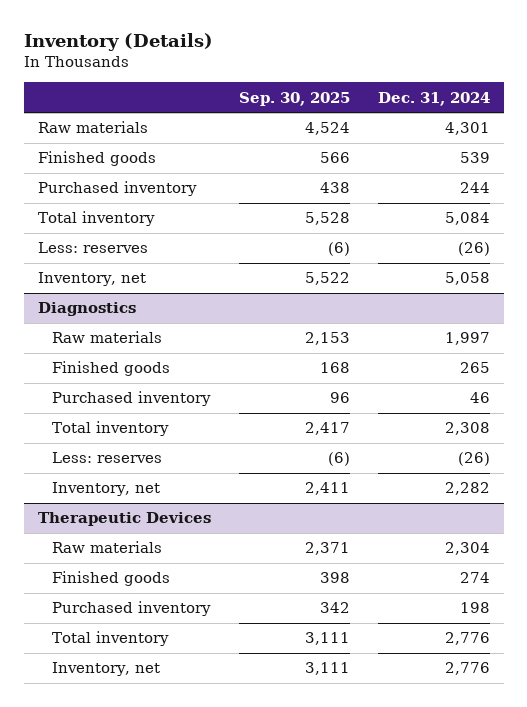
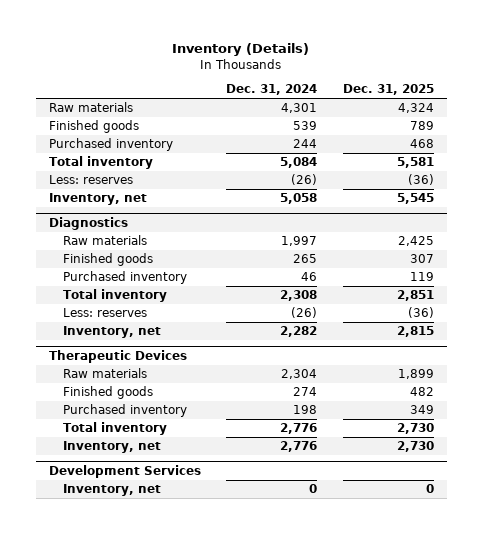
- | Sep. 30, 2025 | Dec. 31, 2024
+ | Dec. 31, 2024 | Dec. 31, 2025
+ Development Services
+ Inventory, net | 0 | 0

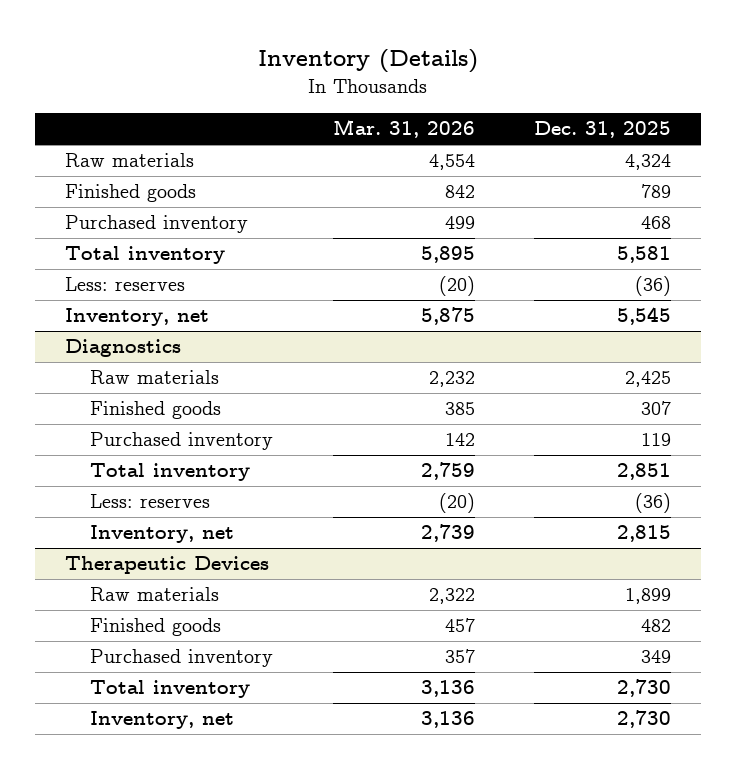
- | Dec. 31, 2024 | Dec. 31, 2025
+ | Mar. 31, 2026 | Dec. 31, 2025
- Development Services
- Inventory, net | 0 | 0

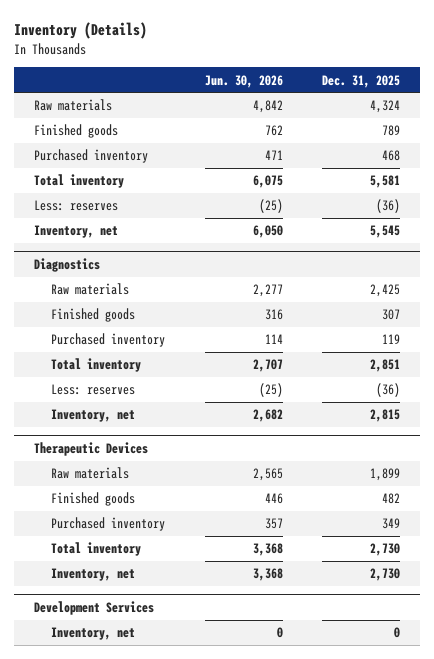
- | Mar. 31, 2026 | Dec. 31, 2025
+ | Jun. 30, 2026 | Dec. 31, 2025
+ Development Services
+ Inventory, net | 0 | 0

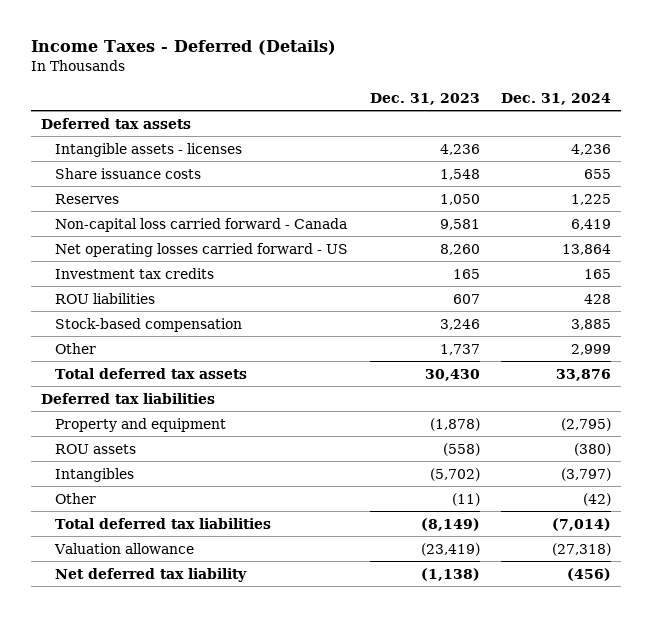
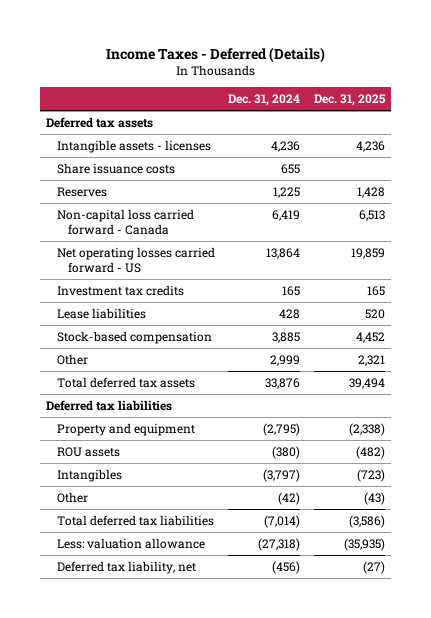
- | Dec. 31, 2023 | Dec. 31, 2024
+ | Dec. 31, 2024 | Dec. 31, 2025
- ROU liabilities | 607 | 428
+ Lease liabilities | 428 | 520
- Valuation allowance | (23,419) | (27,318)
- Net deferred tax liability | (1,138) | (456)
+ Less: valuation allowance | (27,318) | (35,935)
+ Deferred tax liability, net | (456) | (27)

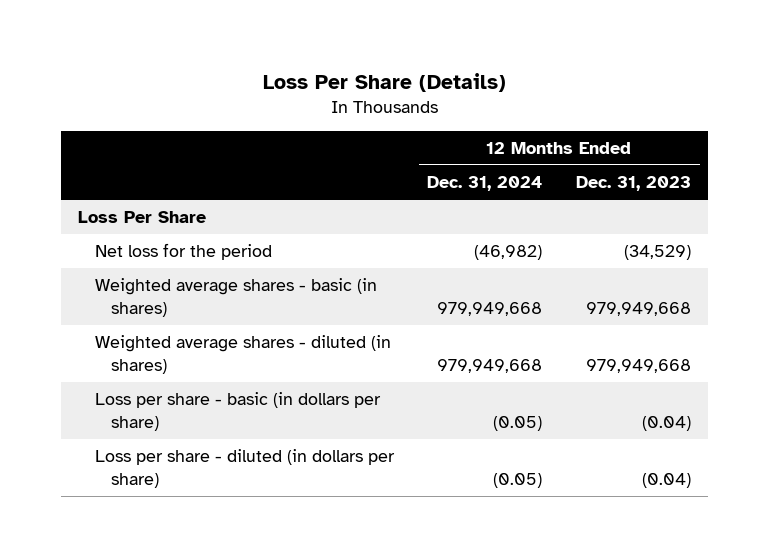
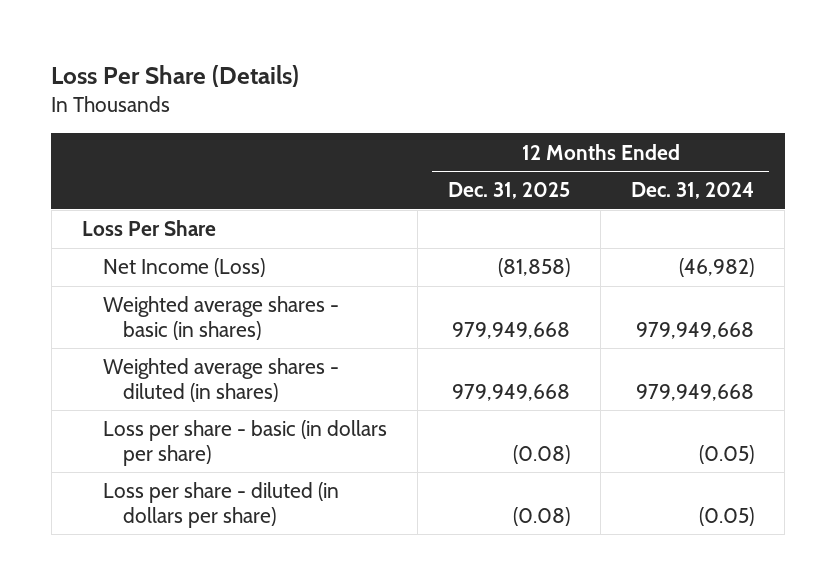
- | 12 Months Ended Dec. 31, 2024 | 12 Months Ended Dec. 31, 2023
+ | 12 Months Ended Dec. 31, 2025 | 12 Months Ended Dec. 31, 2024
- Net loss for the period | (46,982) | (34,529)
+ Net Income (Loss) | (81,858) | (46,982)

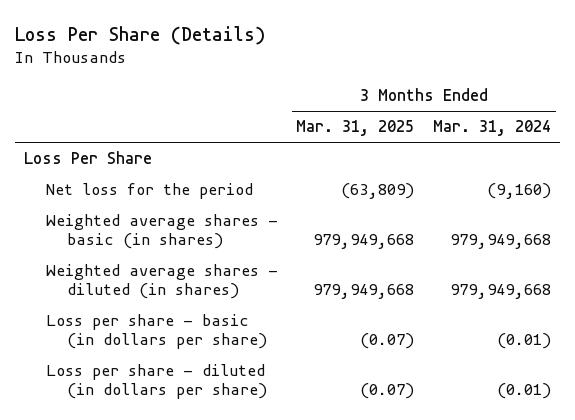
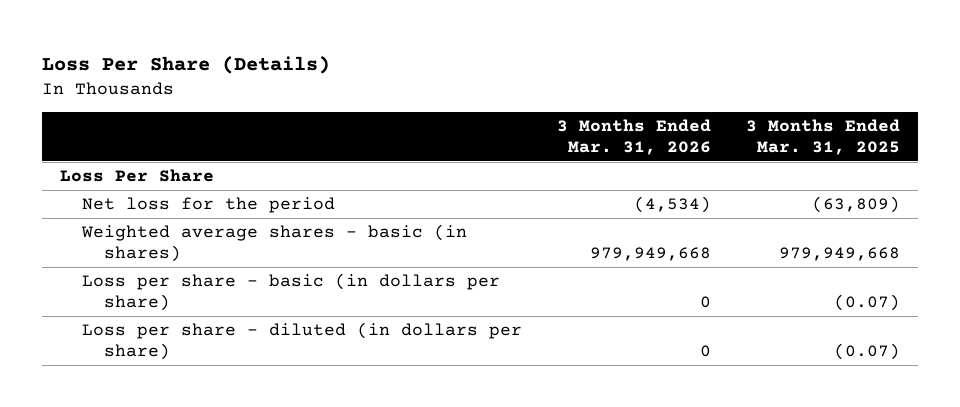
- | 3 Months Ended Mar. 31, 2025 | 3 Months Ended Mar. 31, 2024
+ | 3 Months Ended Mar. 31, 2026 | 3 Months Ended Mar. 31, 2025
- Weighted average shares - diluted (in shares) | 979,949,668 | 979,949,668

